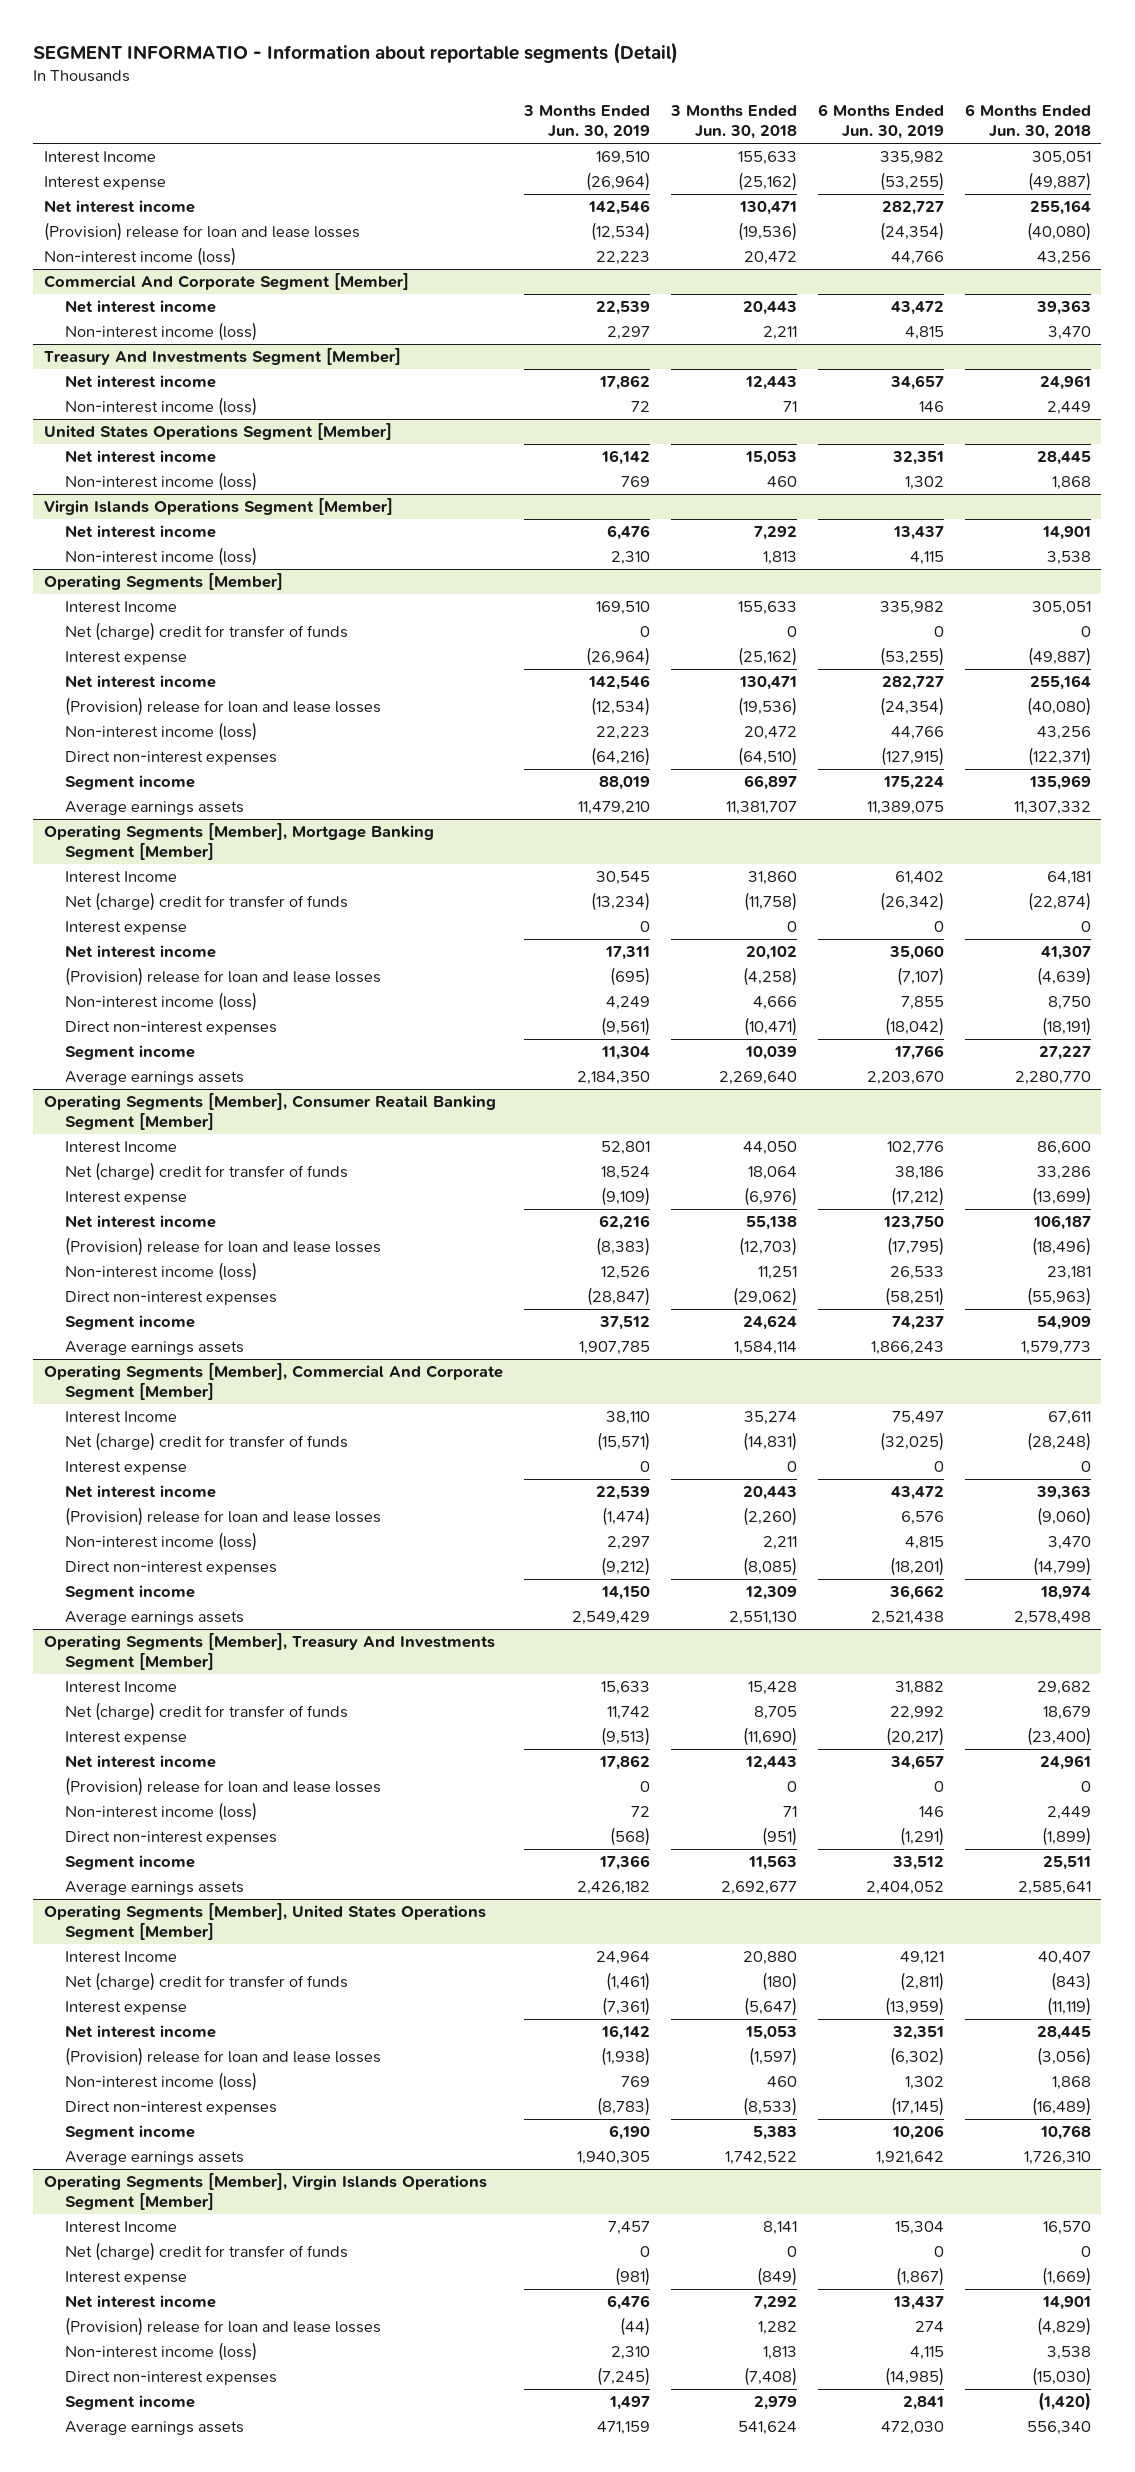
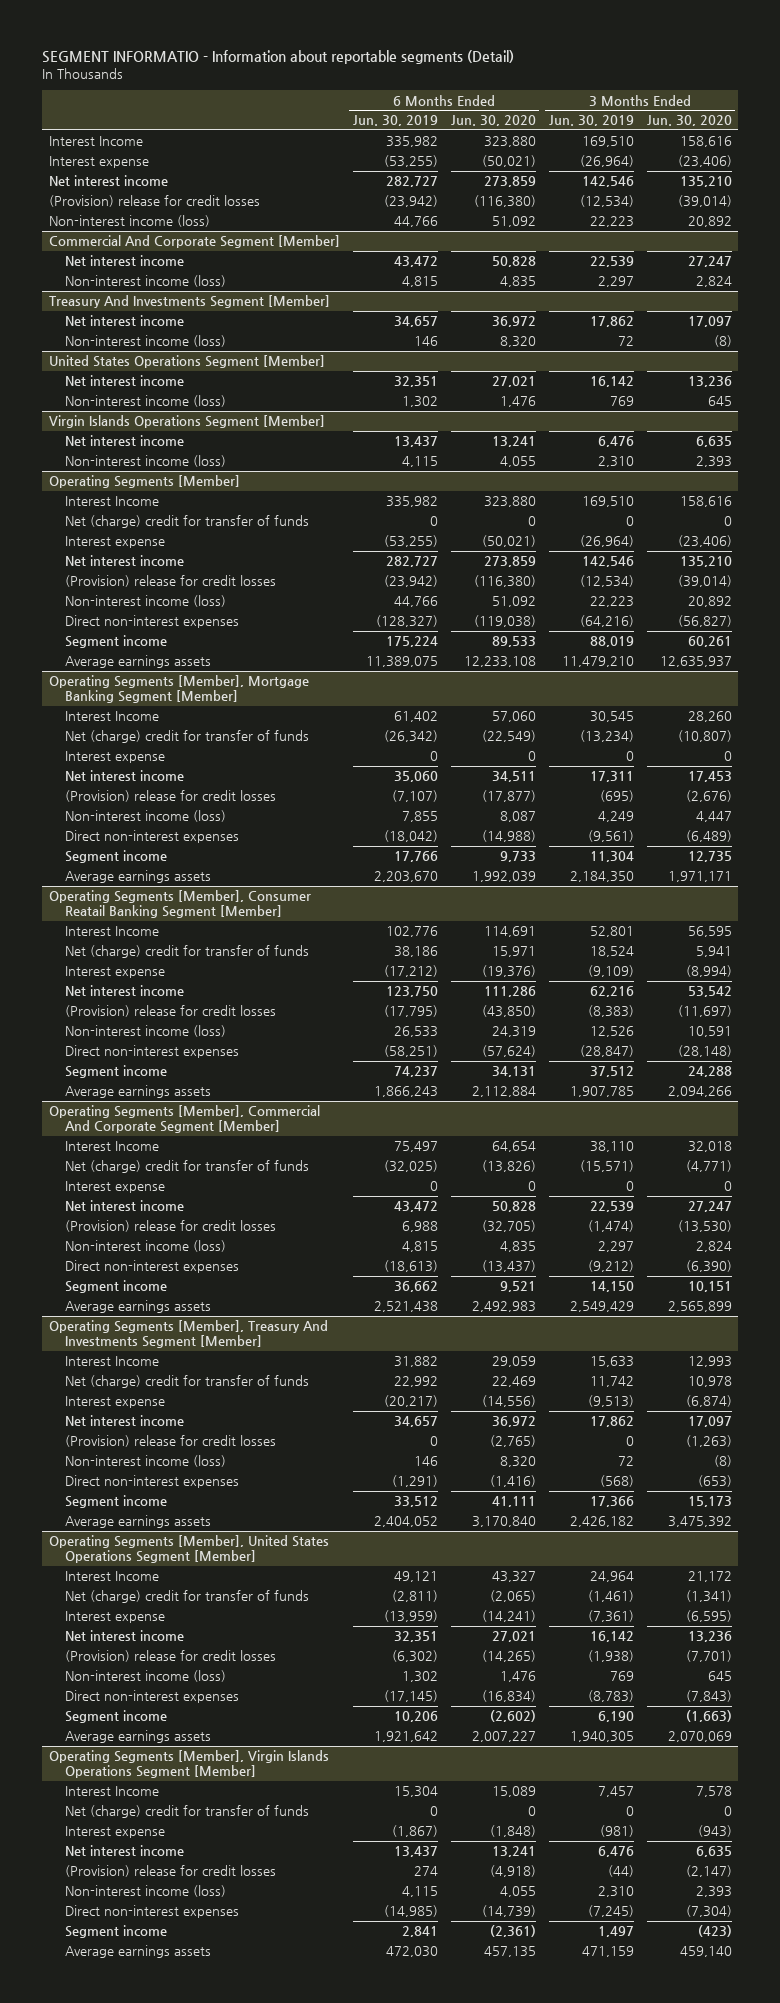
- | 3 Months Ended Jun. 30, 2019 | 3 Months Ended Jun. 30, 2018 | 6 Months Ended Jun. 30, 2019 | 6 Months Ended Jun. 30, 2018
+ | 6 Months Ended Jun. 30, 2019 | 6 Months Ended Jun. 30, 2020 | 3 Months Ended Jun. 30, 2019 | 3 Months Ended Jun. 30, 2020
- (Provision) release for loan and lease losses | (12,534) | (19,536) | (24,354) | (40,080)
+ (Provision) release for credit losses | (23,942) | (116,380) | (12,534) | (39,014)
@ Operating Segments [Member]
- (Provision) release for loan and lease losses | (12,534) | (19,536) | (24,354) | (40,080)
+ (Provision) release for credit losses | (23,942) | (116,380) | (12,534) | (39,014)
- Direct non-interest expenses | (64,216) | (64,510) | (127,915) | (122,371)
+ Direct non-interest expenses | (128,327) | (119,038) | (64,216) | (56,827)
@ Operating Segments [Member], Mortgage Banking Segment [Member]
- (Provision) release for loan and lease losses | (695) | (4,258) | (7,107) | (4,639)
+ (Provision) release for credit losses | (7,107) | (17,877) | (695) | (2,676)
@ Operating Segments [Member], Consumer Reatail Banking Segment [Member]
- (Provision) release for loan and lease losses | (8,383) | (12,703) | (17,795) | (18,496)
+ (Provision) release for credit losses | (17,795) | (43,850) | (8,383) | (11,697)
@ Operating Segments [Member], Commercial And Corporate Segment [Member]
- (Provision) release for loan and lease losses | (1,474) | (2,260) | 6,576 | (9,060)
+ (Provision) release for credit losses | 6,988 | (32,705) | (1,474) | (13,530)
- Direct non-interest expenses | (9,212) | (8,085) | (18,201) | (14,799)
+ Direct non-interest expenses | (18,613) | (13,437) | (9,212) | (6,390)
@ Operating Segments [Member], Treasury And Investments Segment [Member]
- (Provision) release for loan and lease losses | 0 | 0 | 0 | 0
+ (Provision) release for credit losses | 0 | (2,765) | 0 | (1,263)
@ Operating Segments [Member], United States Operations Segment [Member]
- (Provision) release for loan and lease losses | (1,938) | (1,597) | (6,302) | (3,056)
+ (Provision) release for credit losses | (6,302) | (14,265) | (1,938) | (7,701)
@ Operating Segments [Member], Virgin Islands Operations Segment [Member]
- (Provision) release for loan and lease losses | (44) | 1,282 | 274 | (4,829)
+ (Provision) release for credit losses | 274 | (4,918) | (44) | (2,147)

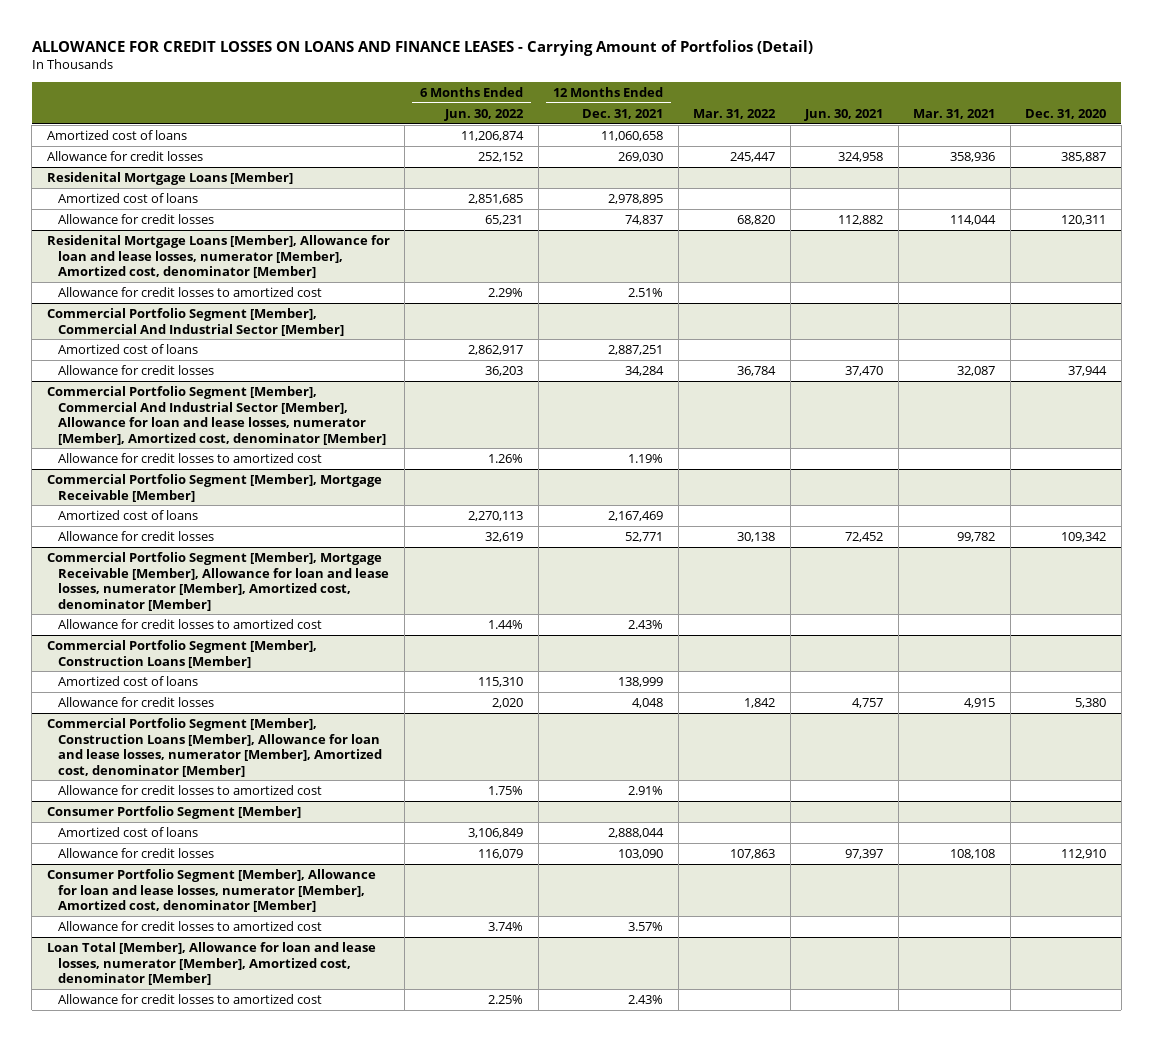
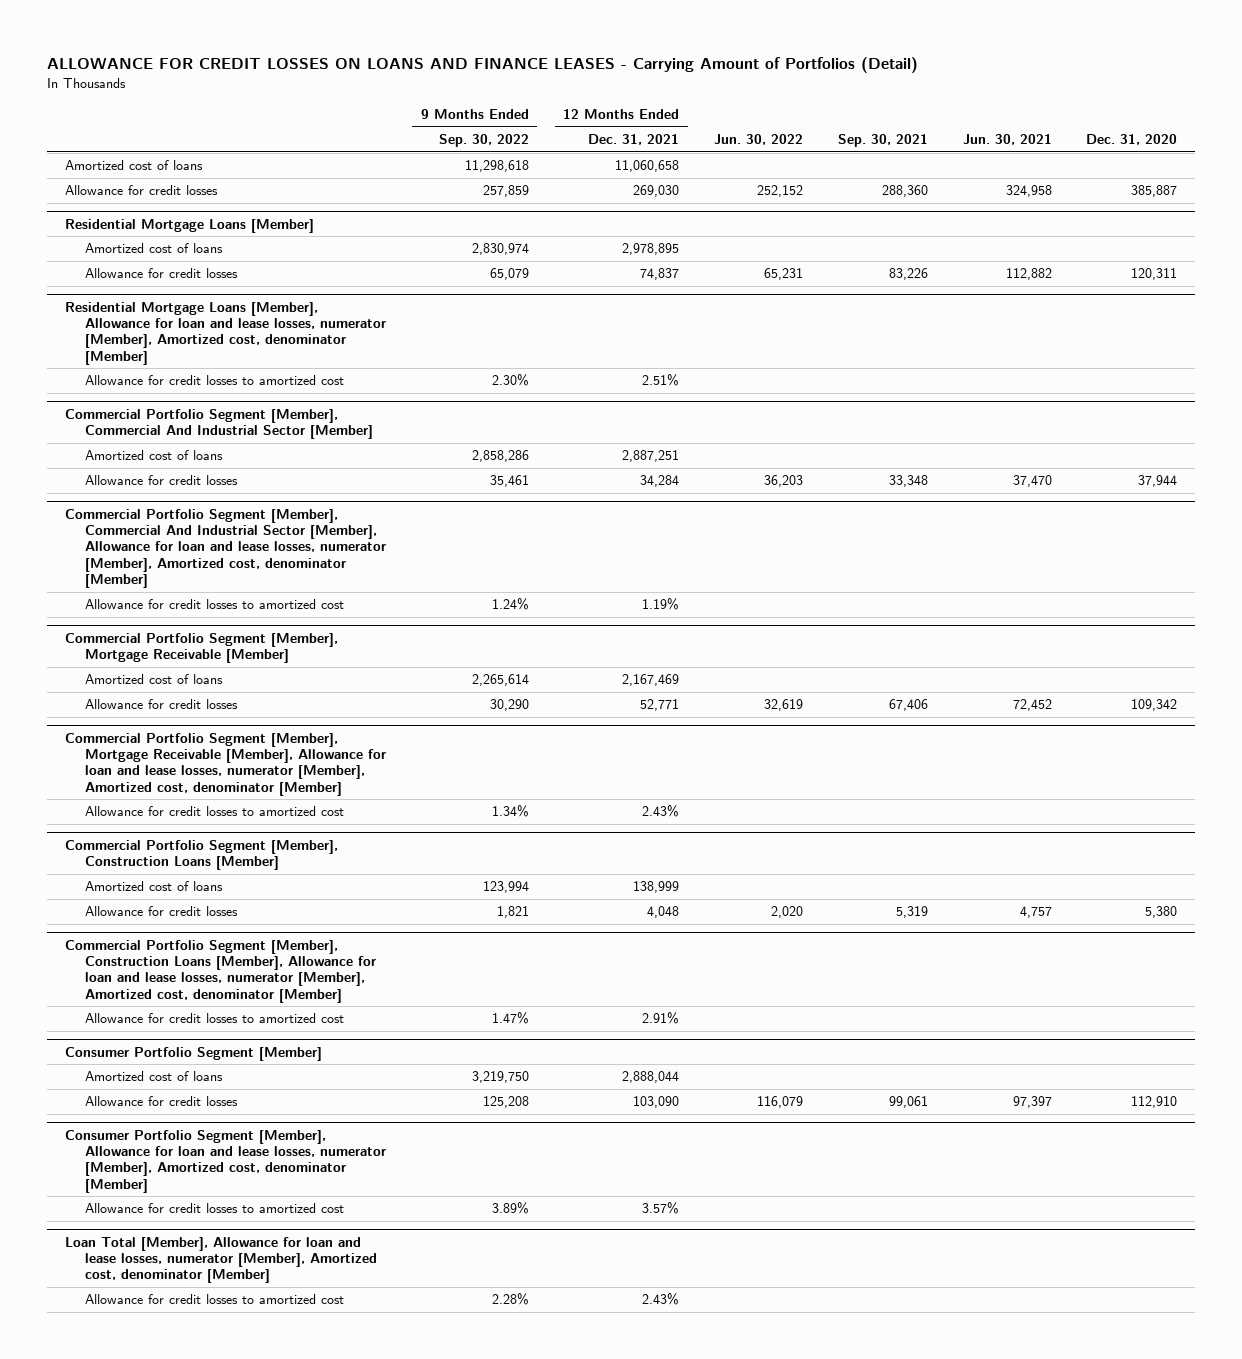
- | 6 Months Ended Jun. 30, 2022 | 12 Months Ended Dec. 31, 2021 | Mar. 31, 2022 | Jun. 30, 2021 | Mar. 31, 2021 | Dec. 31, 2020
+ | 9 Months Ended Sep. 30, 2022 | 12 Months Ended Dec. 31, 2021 | Jun. 30, 2022 | Sep. 30, 2021 | Jun. 30, 2021 | Dec. 31, 2020
- Residenital Mortgage Loans [Member]
+ Residential Mortgage Loans [Member]
- Residenital Mortgage Loans [Member], Allowance for loan and lease losses, numerator [Member], Amortized cost, denominator [Member]
+ Residential Mortgage Loans [Member], Allowance for loan and lease losses, numerator [Member], Amortized cost, denominator [Member]

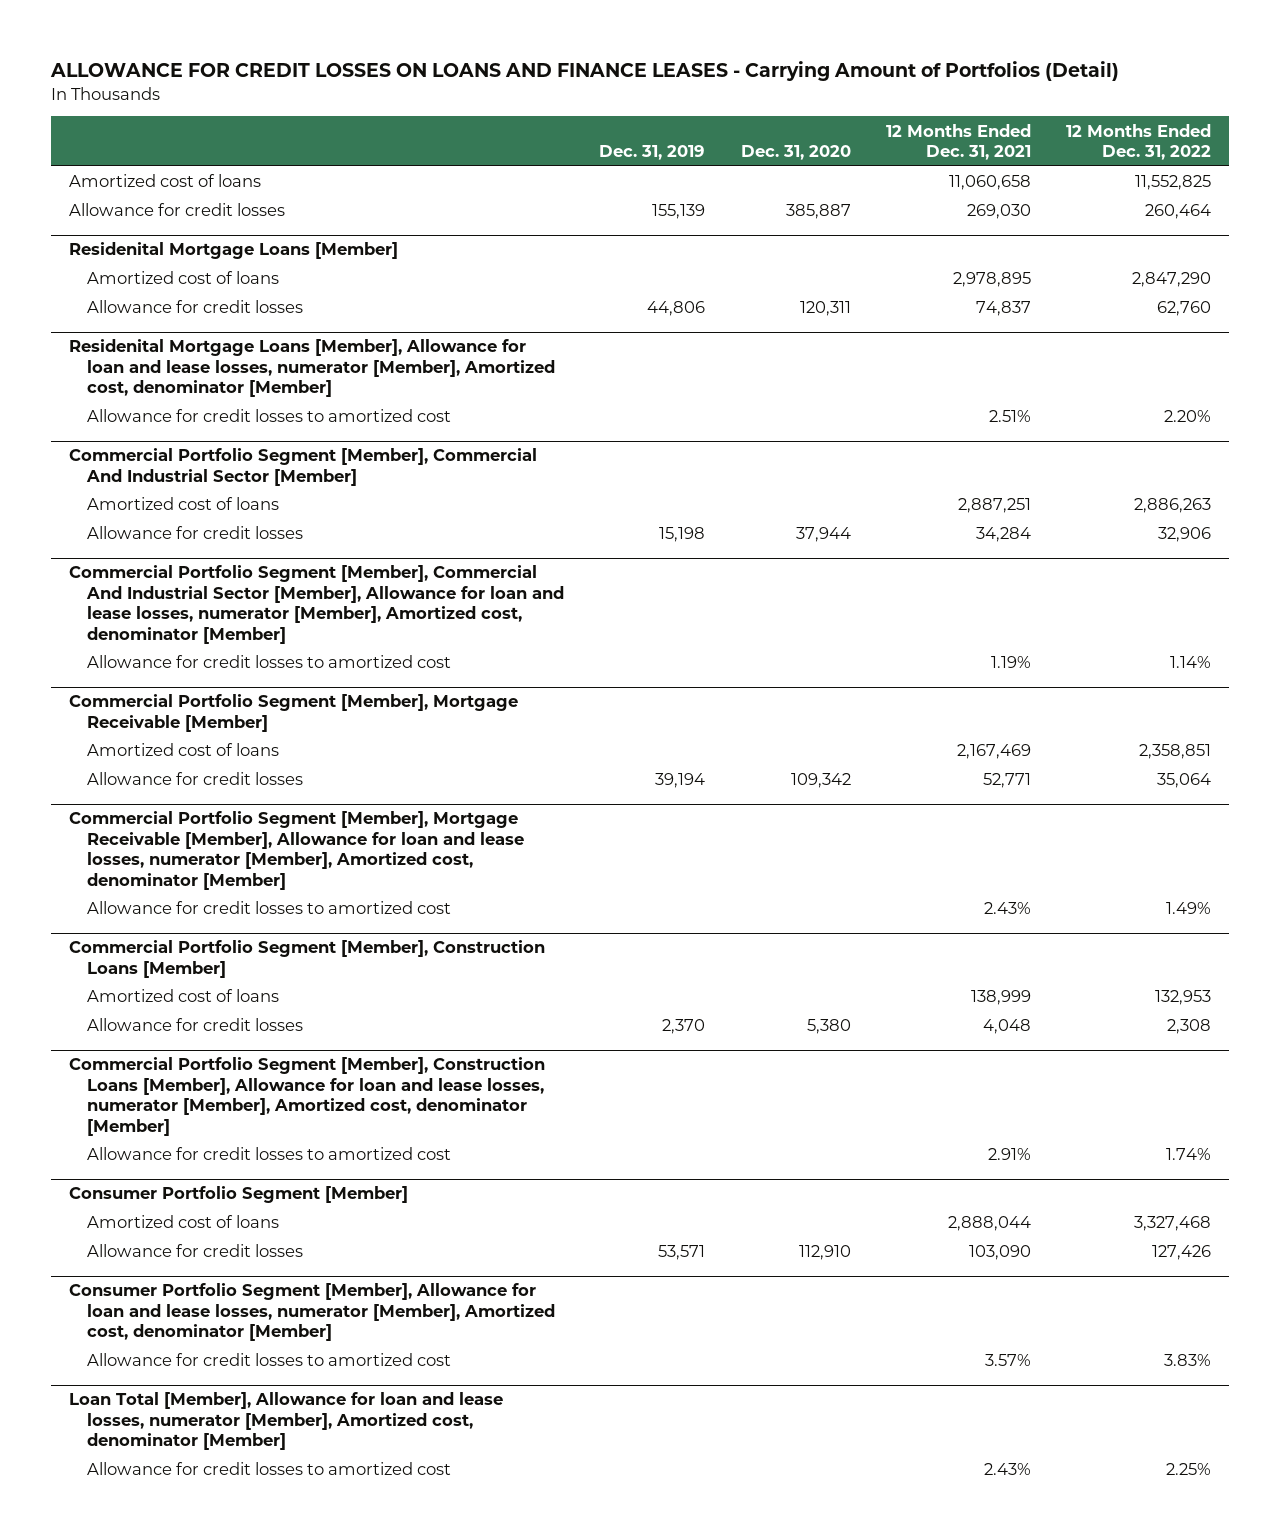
- | 9 Months Ended Sep. 30, 2022 | 12 Months Ended Dec. 31, 2021 | Jun. 30, 2022 | Sep. 30, 2021 | Jun. 30, 2021 | Dec. 31, 2020
+ | Dec. 31, 2019 | Dec. 31, 2020 | 12 Months Ended Dec. 31, 2021 | 12 Months Ended Dec. 31, 2022
- Residential Mortgage Loans [Member]
+ Residenital Mortgage Loans [Member]
- Residential Mortgage Loans [Member], Allowance for loan and lease losses, numerator [Member], Amortized cost, denominator [Member]
+ Residenital Mortgage Loans [Member], Allowance for loan and lease losses, numerator [Member], Amortized cost, denominator [Member]

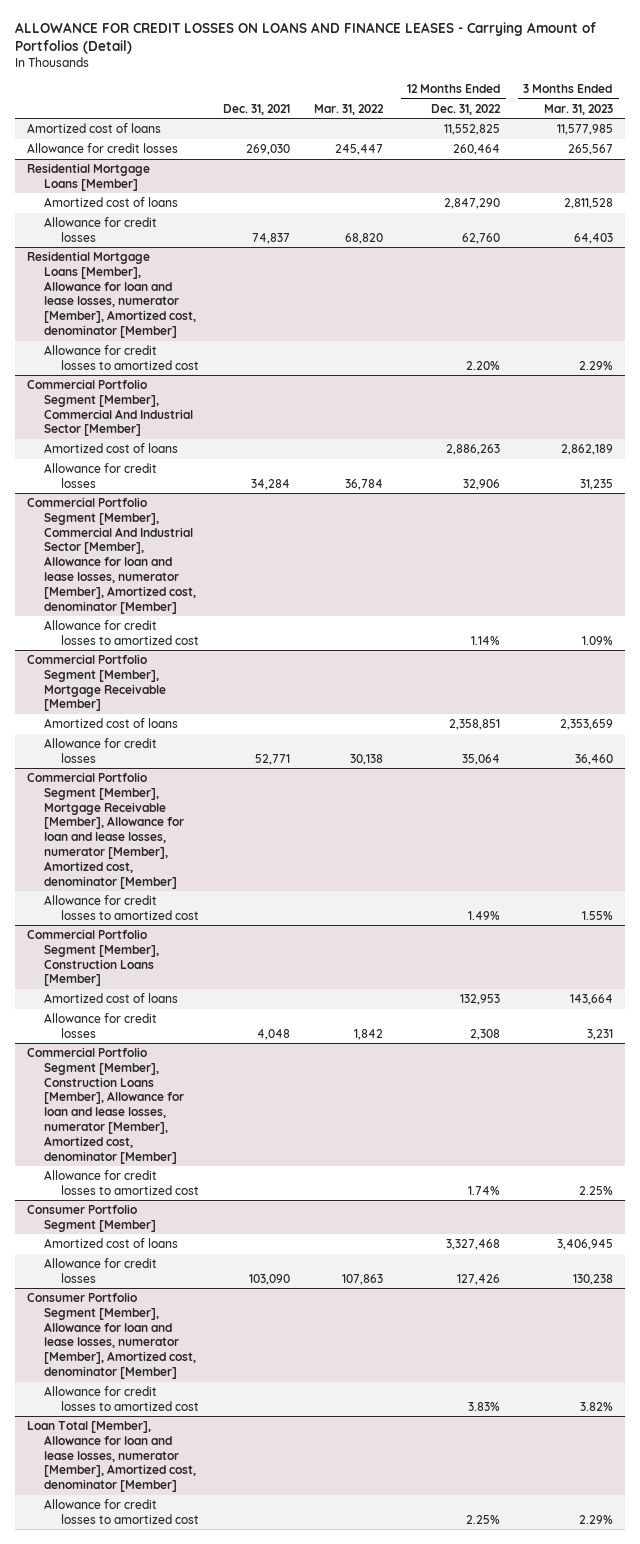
- | Dec. 31, 2019 | Dec. 31, 2020 | 12 Months Ended Dec. 31, 2021 | 12 Months Ended Dec. 31, 2022
+ | Dec. 31, 2021 | Mar. 31, 2022 | 12 Months Ended Dec. 31, 2022 | 3 Months Ended Mar. 31, 2023
- Residenital Mortgage Loans [Member]
+ Residential Mortgage Loans [Member]
- Residenital Mortgage Loans [Member], Allowance for loan and lease losses, numerator [Member], Amortized cost, denominator [Member]
+ Residential Mortgage Loans [Member], Allowance for loan and lease losses, numerator [Member], Amortized cost, denominator [Member]

